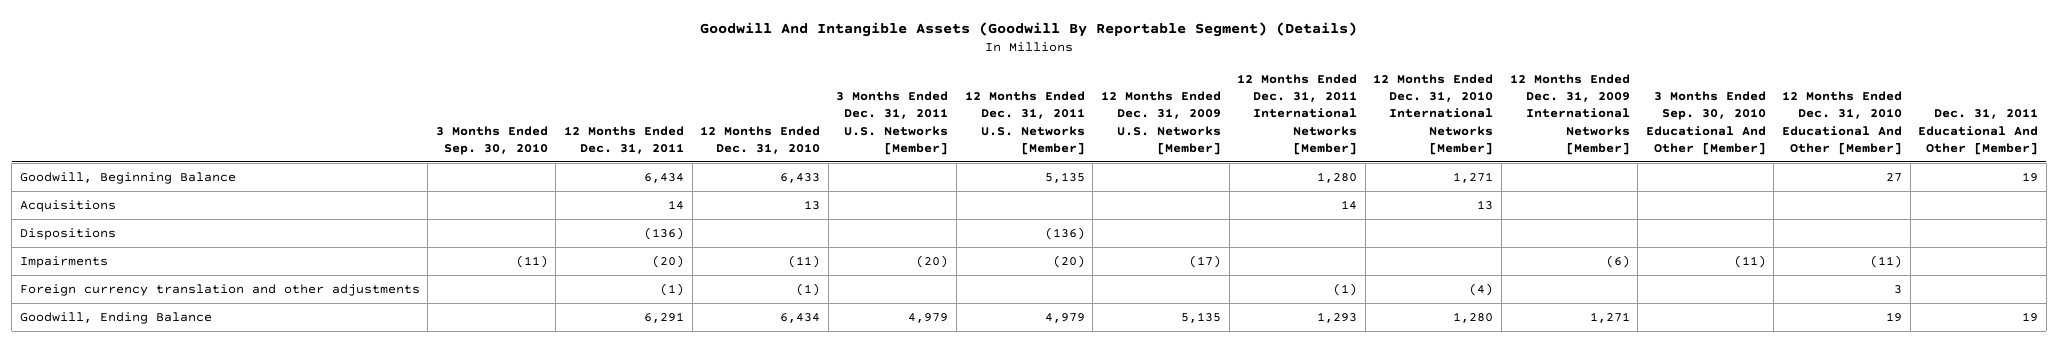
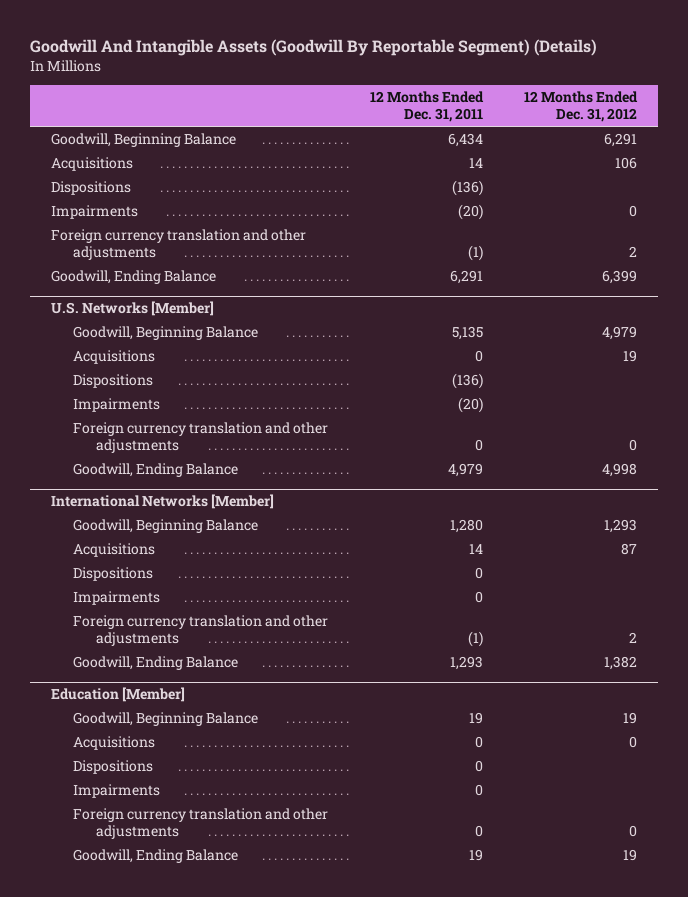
- | 3 Months Ended Sep. 30, 2010 | 12 Months Ended Dec. 31, 2011 | 12 Months Ended Dec. 31, 2010 | 3 Months Ended Dec. 31, 2011 U.S. Networks [Member] | 12 Months Ended Dec. 31, 2011 U.S. Networks [Member] | 12 Months Ended Dec. 31, 2009 U.S. Networks [Member] | 12 Months Ended Dec. 31, 2011 International Networks [Member] | 12 Months Ended Dec. 31, 2010 International Networks [Member] | 12 Months Ended Dec. 31, 2009 International Networks [Member] | 3 Months Ended Sep. 30, 2010 Educational And Other [Member] | 12 Months Ended Dec. 31, 2010 Educational And Other [Member] | Dec. 31, 2011 Educational And Other [Member]
+ | 12 Months Ended Dec. 31, 2011 | 12 Months Ended Dec. 31, 2012
+ U.S. Networks [Member]
+ Goodwill, Beginning Balance | 5,135 | 4,979
+ Acquisitions | 0 | 19
+ Dispositions | (136) |
+ Impairments | (20) |
+ Foreign currency translation and other adjustments | 0 | 0
+ Goodwill, Ending Balance | 4,979 | 4,998
+ International Networks [Member]
+ Goodwill, Beginning Balance | 1,280 | 1,293
+ Acquisitions | 14 | 87
+ Dispositions | 0 |
+ Impairments | 0 |
+ Foreign currency translation and other adjustments | (1) | 2
+ Goodwill, Ending Balance | 1,293 | 1,382
+ Education [Member]
+ Goodwill, Beginning Balance | 19 | 19
+ Acquisitions | 0 | 0
+ Dispositions | 0 |
+ Impairments | 0 |
+ Foreign currency translation and other adjustments | 0 | 0
+ Goodwill, Ending Balance | 19 | 19

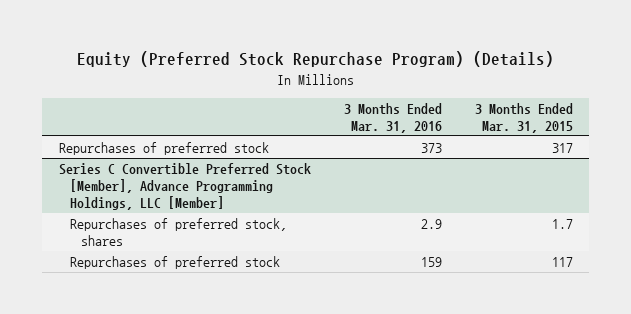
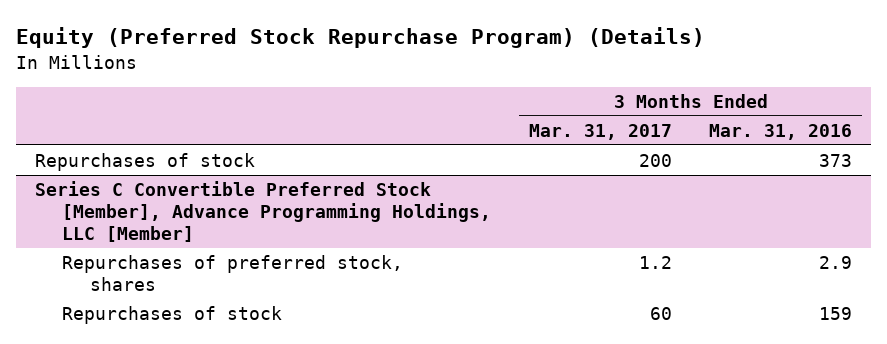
- | 3 Months Ended Mar. 31, 2016 | 3 Months Ended Mar. 31, 2015
+ | 3 Months Ended Mar. 31, 2017 | 3 Months Ended Mar. 31, 2016
- Repurchases of preferred stock | 373 | 317
+ Repurchases of stock | 200 | 373
@ Series C Convertible Preferred Stock [Member], Advance Programming Holdings, LLC [Member]
- Repurchases of preferred stock | 159 | 117
+ Repurchases of stock | 60 | 159

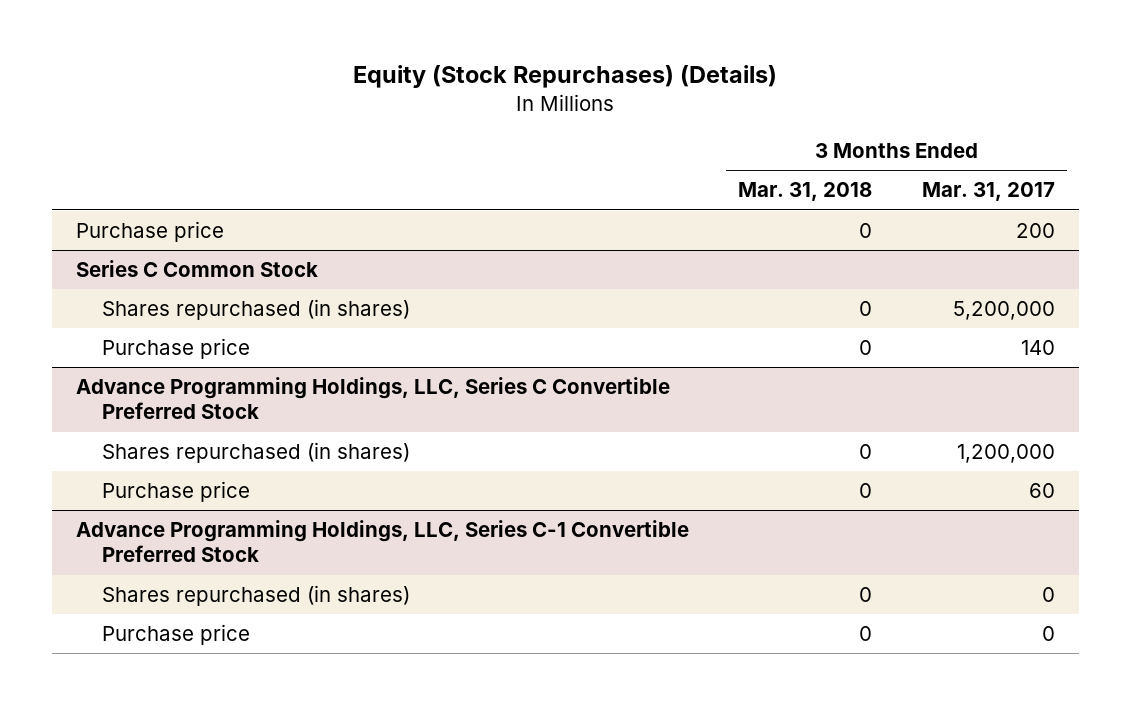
- Equity (Preferred Stock Repurchase Program) (Details)
+ Equity (Stock Repurchases) (Details)
- | 3 Months Ended Mar. 31, 2017 | 3 Months Ended Mar. 31, 2016
+ | 3 Months Ended Mar. 31, 2018 | 3 Months Ended Mar. 31, 2017
- Repurchases of stock | 200 | 373
- Series C Convertible Preferred Stock [Member], Advance Programming Holdings, LLC [Member]
- Repurchases of preferred stock, shares | 1.2 | 2.9
- Repurchases of stock | 60 | 159
+ Purchase price | 0 | 200
+ Series C Common Stock
+ Shares repurchased (in shares) | 0 | 5,200,000
+ Purchase price | 0 | 140
+ Advance Programming Holdings, LLC, Series C Convertible Preferred Stock
+ Shares repurchased (in shares) | 0 | 1,200,000
+ Purchase price | 0 | 60
+ Advance Programming Holdings, LLC, Series C-1 Convertible Preferred Stock
+ Shares repurchased (in shares) | 0 | 0
+ Purchase price | 0 | 0

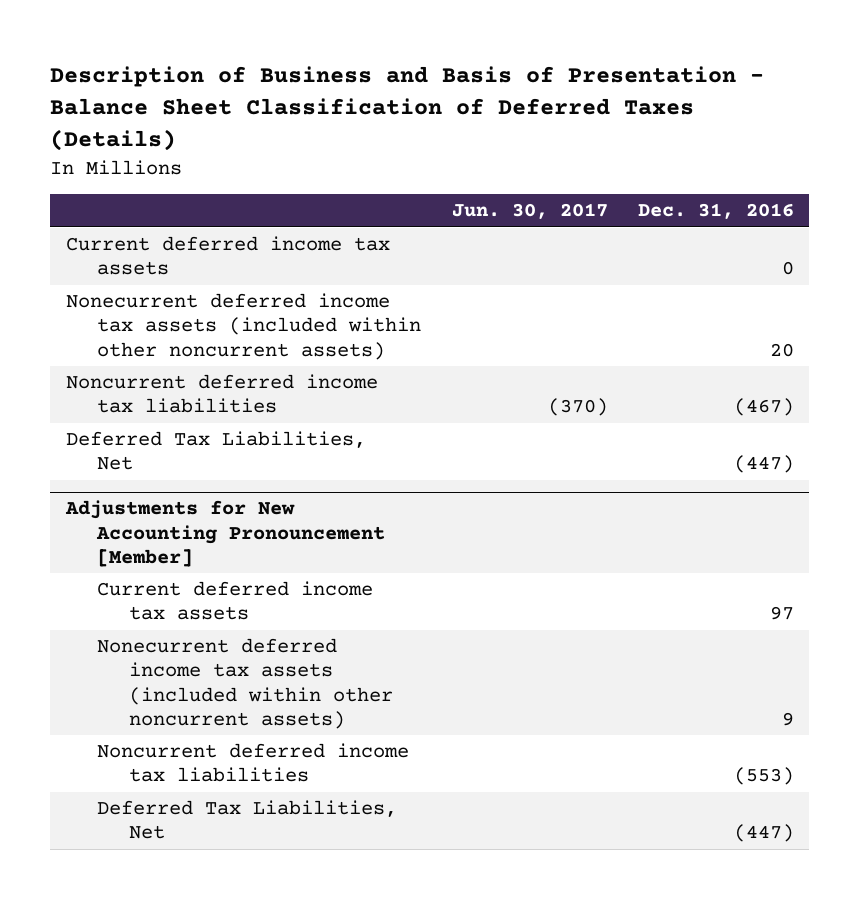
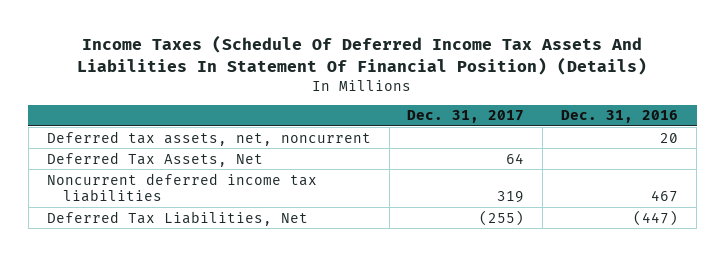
- Description of Business and Basis of Presentation - Balance Sheet Classification of Deferred Taxes (Details)
+ Income Taxes (Schedule Of Deferred Income Tax Assets And Liabilities In Statement Of Financial Position) (Details)
- | Jun. 30, 2017 | Dec. 31, 2016
+ | Dec. 31, 2017 | Dec. 31, 2016
- Current deferred income tax assets | | 0
- Nonecurrent deferred income tax assets (included within other noncurrent assets) | | 20
- Noncurrent deferred income tax liabilities | (370) | (467)
- Deferred Tax Liabilities, Net | | (447)
- Adjustments for New Accounting Pronouncement [Member]
- Current deferred income tax assets | | 97
- Nonecurrent deferred income tax assets (included within other noncurrent assets) | | 9
- Noncurrent deferred income tax liabilities | | (553)
+ Deferred tax assets, net, noncurrent | | 20
+ Deferred Tax Assets, Net | 64 |
+ Noncurrent deferred income tax liabilities | 319 | 467

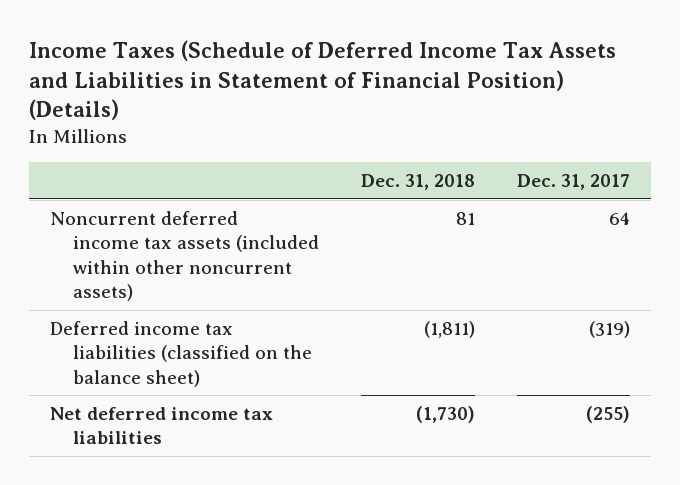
- Income Taxes (Schedule Of Deferred Income Tax Assets And Liabilities In Statement Of Financial Position) (Details)
+ Income Taxes (Schedule of Deferred Income Tax Assets and Liabilities in Statement of Financial Position) (Details)
- | Dec. 31, 2017 | Dec. 31, 2016
+ | Dec. 31, 2018 | Dec. 31, 2017
- Deferred tax assets, net, noncurrent | | 20
- Deferred Tax Assets, Net | 64 |
- Noncurrent deferred income tax liabilities | 319 | 467
- Deferred Tax Liabilities, Net | (255) | (447)
+ Noncurrent deferred income tax assets (included within other noncurrent assets) | 81 | 64
+ Deferred income tax liabilities (classified on the balance sheet) | (1,811) | (319)
+ Net deferred income tax liabilities | (1,730) | (255)

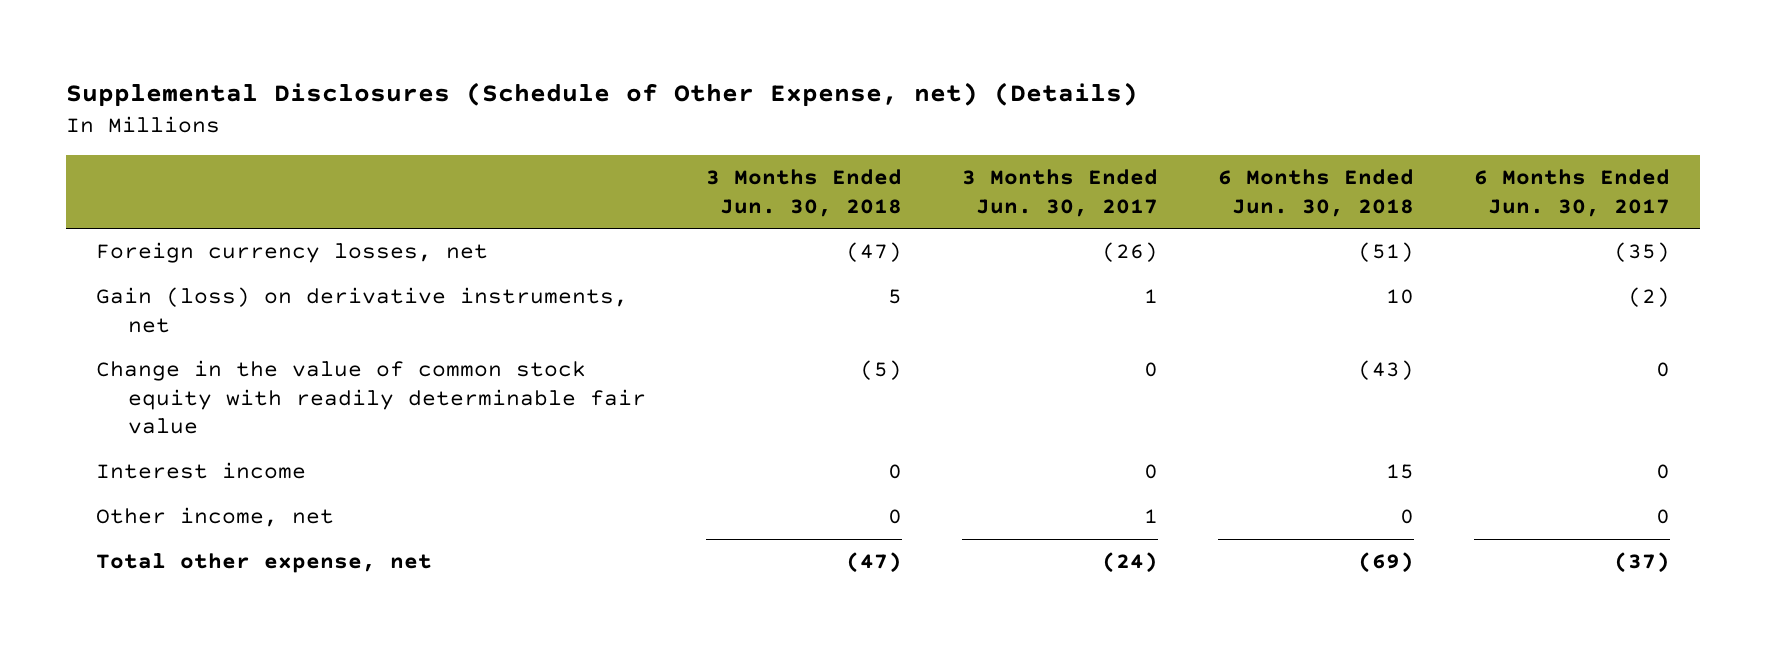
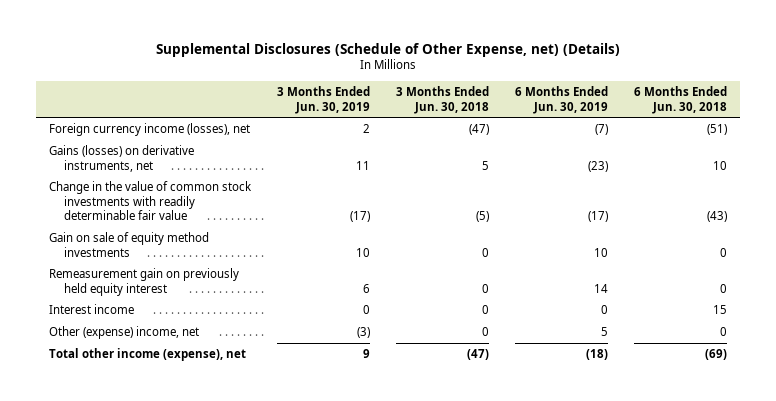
- | 3 Months Ended Jun. 30, 2018 | 3 Months Ended Jun. 30, 2017 | 6 Months Ended Jun. 30, 2018 | 6 Months Ended Jun. 30, 2017
+ | 3 Months Ended Jun. 30, 2019 | 3 Months Ended Jun. 30, 2018 | 6 Months Ended Jun. 30, 2019 | 6 Months Ended Jun. 30, 2018
- Foreign currency losses, net | (47) | (26) | (51) | (35)
- Gain (loss) on derivative instruments, net | 5 | 1 | 10 | (2)
- Change in the value of common stock equity with readily determinable fair value | (5) | 0 | (43) | 0
+ Foreign currency income (losses), net | 2 | (47) | (7) | (51)
+ Gains (losses) on derivative instruments, net | 11 | 5 | (23) | 10
+ Change in the value of common stock investments with readily determinable fair value | (17) | (5) | (17) | (43)
+ Gain on sale of equity method investments | 10 | 0 | 10 | 0
+ Remeasurement gain on previously held equity interest | 6 | 0 | 14 | 0
- Other income, net | 0 | 1 | 0 | 0
- Total other expense, net | (47) | (24) | (69) | (37)
+ Other (expense) income, net | (3) | 0 | 5 | 0
+ Total other income (expense), net | 9 | (47) | (18) | (69)

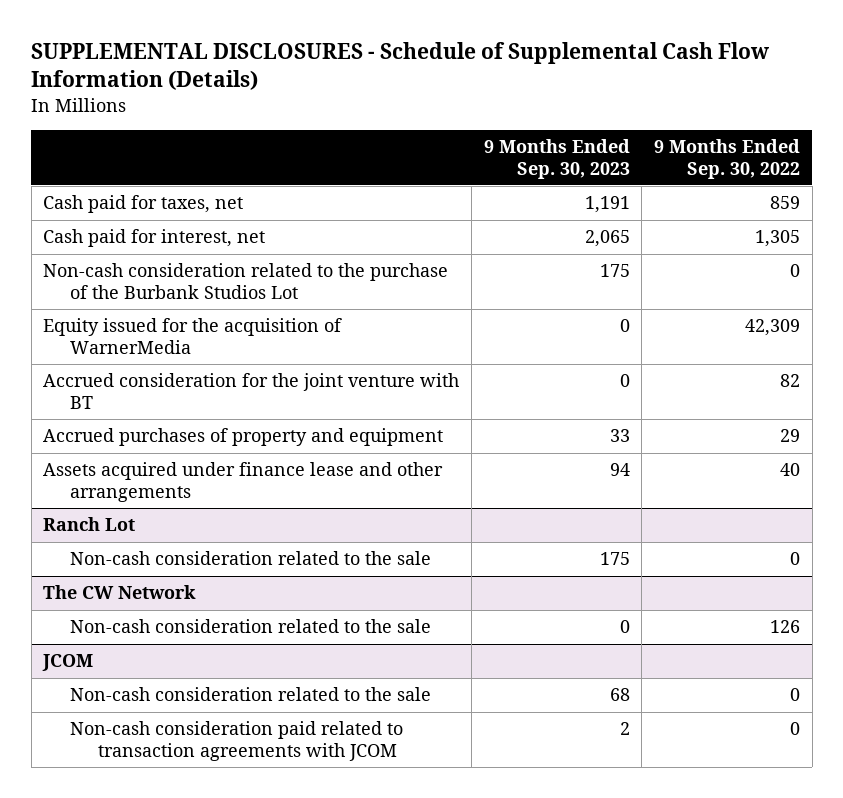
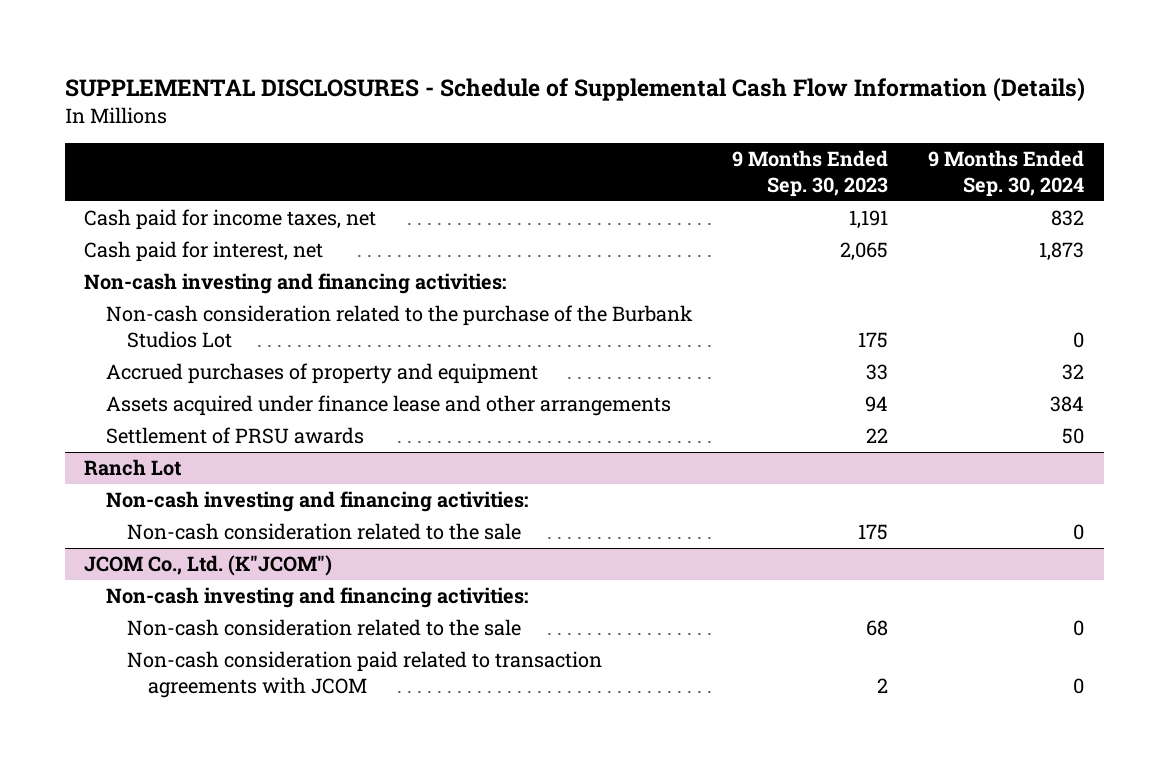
- | 9 Months Ended Sep. 30, 2023 | 9 Months Ended Sep. 30, 2022
+ | 9 Months Ended Sep. 30, 2023 | 9 Months Ended Sep. 30, 2024
- Cash paid for taxes, net | 1,191 | 859
+ Cash paid for income taxes, net | 1,191 | 832
+ Non-cash investing and financing activities:
- Equity issued for the acquisition of WarnerMedia | 0 | 42,309
- Accrued consideration for the joint venture with BT | 0 | 82
+ Settlement of PRSU awards | 22 | 50
@ Ranch Lot
+ Non-cash investing and financing activities:
- The CW Network
- Non-cash consideration related to the sale | 0 | 126
- JCOM
+ JCOM Co., Ltd. (K"JCOM")
+ Non-cash investing and financing activities:

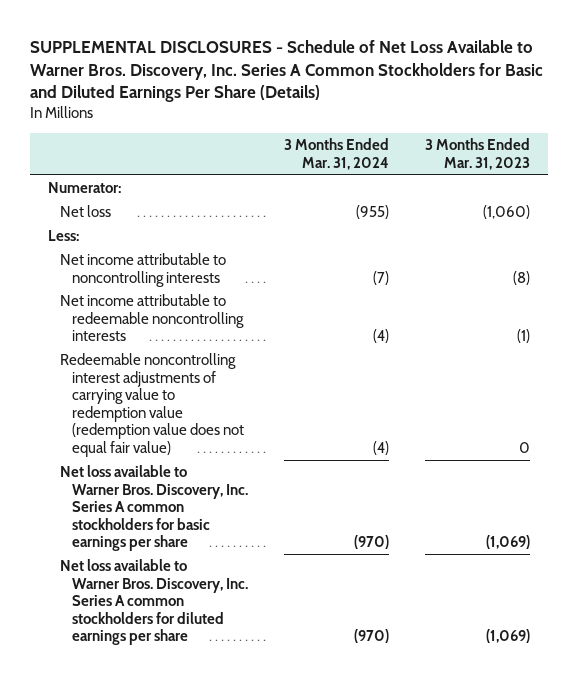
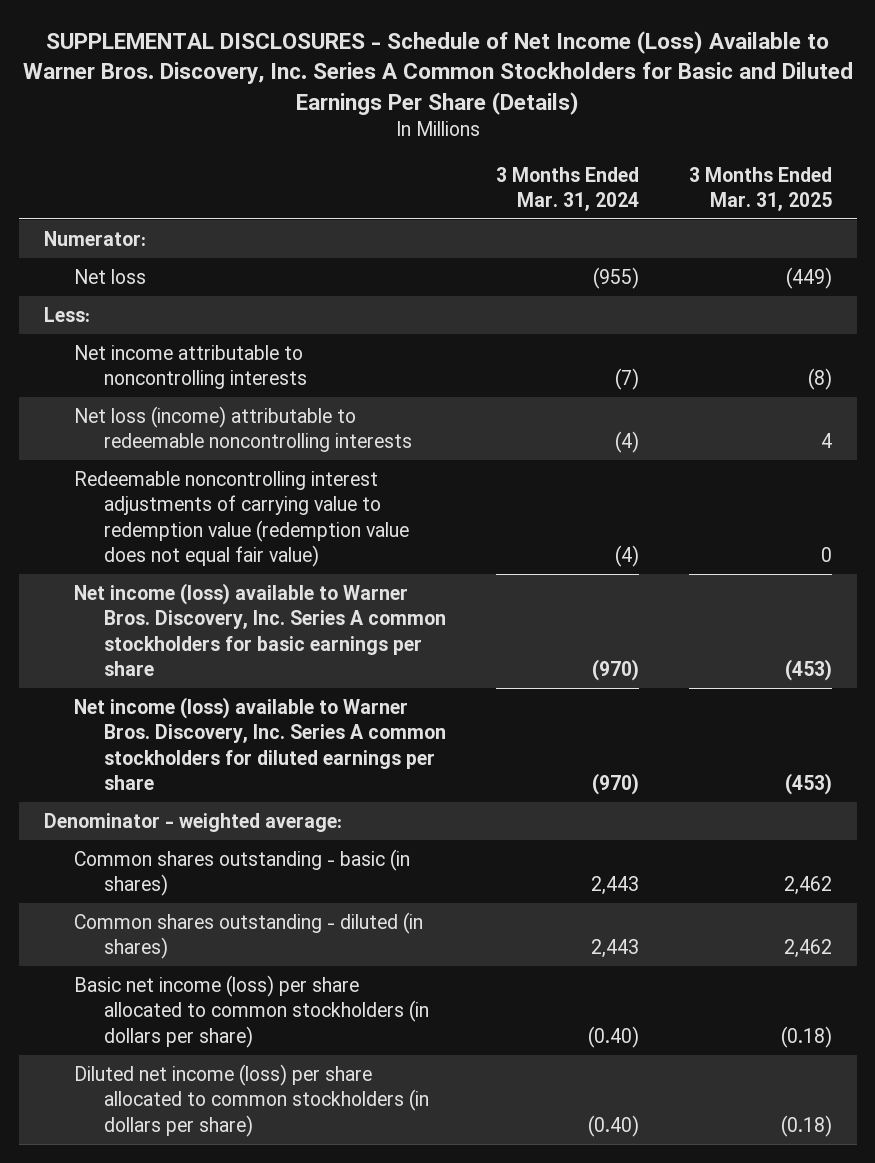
- SUPPLEMENTAL DISCLOSURES - Schedule of Net Loss Available to Warner Bros. Discovery, Inc. Series A Common Stockholders for Basic and Diluted Earnings Per Share (Details)
+ SUPPLEMENTAL DISCLOSURES - Schedule of Net Income (Loss) Available to Warner Bros. Discovery, Inc. Series A Common Stockholders for Basic and Diluted Earnings Per Share (Details)
- | 3 Months Ended Mar. 31, 2024 | 3 Months Ended Mar. 31, 2023
+ | 3 Months Ended Mar. 31, 2024 | 3 Months Ended Mar. 31, 2025
- Net income attributable to redeemable noncontrolling interests | (4) | (1)
+ Net loss (income) attributable to redeemable noncontrolling interests | (4) | 4
- Net loss available to Warner Bros. Discovery, Inc. Series A common stockholders for basic earnings per share | (970) | (1,069)
- Net loss available to Warner Bros. Discovery, Inc. Series A common stockholders for diluted earnings per share | (970) | (1,069)
+ Net income (loss) available to Warner Bros. Discovery, Inc. Series A common stockholders for basic earnings per share | (970) | (453)
+ Net income (loss) available to Warner Bros. Discovery, Inc. Series A common stockholders for diluted earnings per share | (970) | (453)
+ Denominator - weighted average:
+ Common shares outstanding - basic (in shares) | 2,443 | 2,462
+ Common shares outstanding - diluted (in shares) | 2,443 | 2,462
+ Basic net income (loss) per share allocated to common stockholders (in dollars per share) | (0.40) | (0.18)
+ Diluted net income (loss) per share allocated to common stockholders (in dollars per share) | (0.40) | (0.18)

